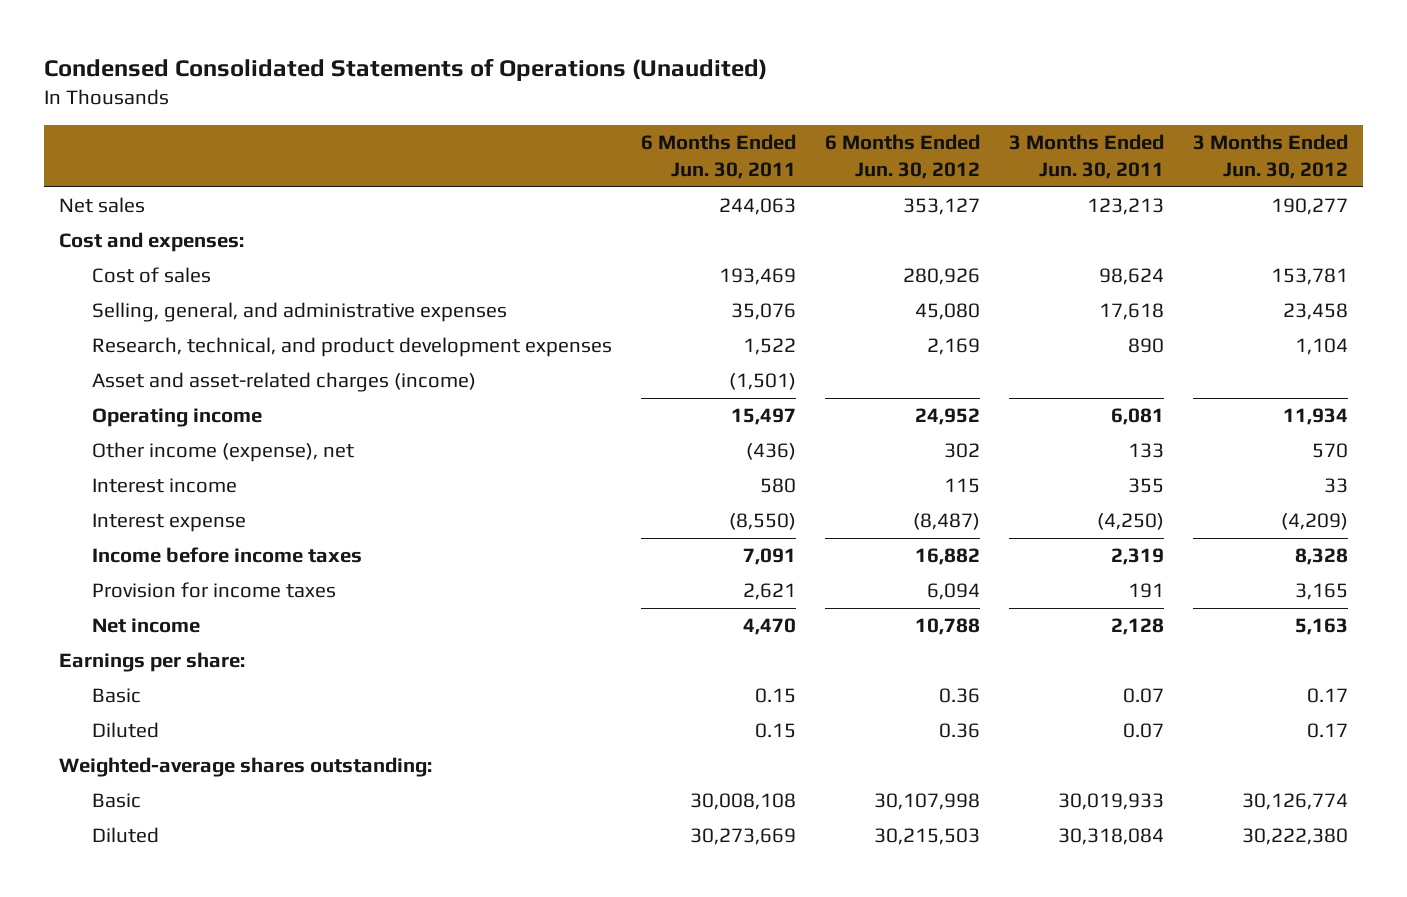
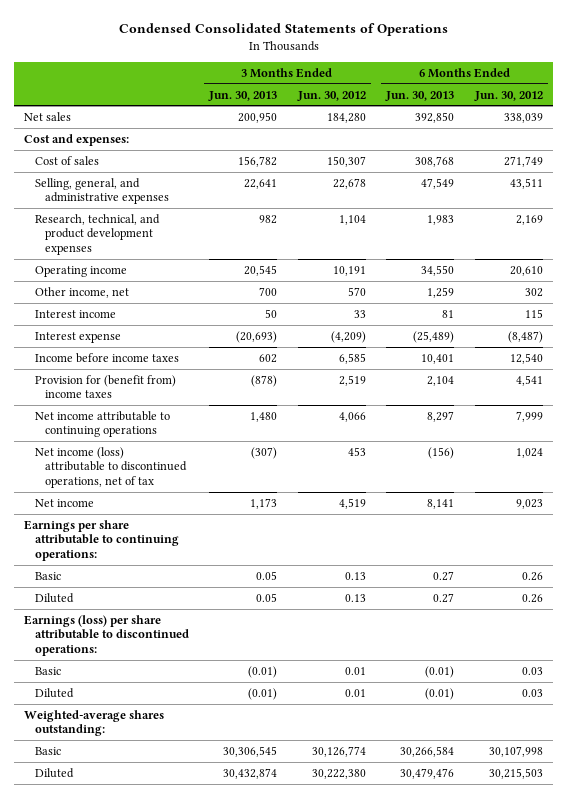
- Condensed Consolidated Statements of Operations (Unaudited)
+ Condensed Consolidated Statements of Operations
- | 6 Months Ended Jun. 30, 2011 | 6 Months Ended Jun. 30, 2012 | 3 Months Ended Jun. 30, 2011 | 3 Months Ended Jun. 30, 2012
+ | 3 Months Ended Jun. 30, 2013 | 3 Months Ended Jun. 30, 2012 | 6 Months Ended Jun. 30, 2013 | 6 Months Ended Jun. 30, 2012
- Net sales | 244,063 | 353,127 | 123,213 | 190,277
+ Net sales | 200,950 | 184,280 | 392,850 | 338,039
- Cost of sales | 193,469 | 280,926 | 98,624 | 153,781
- Selling, general, and administrative expenses | 35,076 | 45,080 | 17,618 | 23,458
+ Cost of sales | 156,782 | 150,307 | 308,768 | 271,749
+ Selling, general, and administrative expenses | 22,641 | 22,678 | 47,549 | 43,511
- Asset and asset-related charges (income) | (1,501) | | |
- Operating income | 15,497 | 24,952 | 6,081 | 11,934
- Other income (expense), net | (436) | 302 | 133 | 570
+ Operating income | 20,545 | 10,191 | 34,550 | 20,610
+ Other income, net | 700 | 570 | 1,259 | 302
- Income before income taxes | 7,091 | 16,882 | 2,319 | 8,328
- Provision for income taxes | 2,621 | 6,094 | 191 | 3,165
- Net income | 4,470 | 10,788 | 2,128 | 5,163
- Earnings per share:
- Basic | 0.15 | 0.36 | 0.07 | 0.17
- Diluted | 0.15 | 0.36 | 0.07 | 0.17
+ Income before income taxes | 602 | 6,585 | 10,401 | 12,540
+ Provision for (benefit from) income taxes | (878) | 2,519 | 2,104 | 4,541
+ Net income attributable to continuing operations | 1,480 | 4,066 | 8,297 | 7,999
+ Net income (loss) attributable to discontinued operations, net of tax | (307) | 453 | (156) | 1,024
+ Net income | 1,173 | 4,519 | 8,141 | 9,023
+ Earnings per share attributable to continuing operations:
+ Basic | 0.05 | 0.13 | 0.27 | 0.26
+ Diluted | 0.05 | 0.13 | 0.27 | 0.26
+ Earnings (loss) per share attributable to discontinued operations:
+ Basic | (0.01) | 0.01 | (0.01) | 0.03
+ Diluted | (0.01) | 0.01 | (0.01) | 0.03

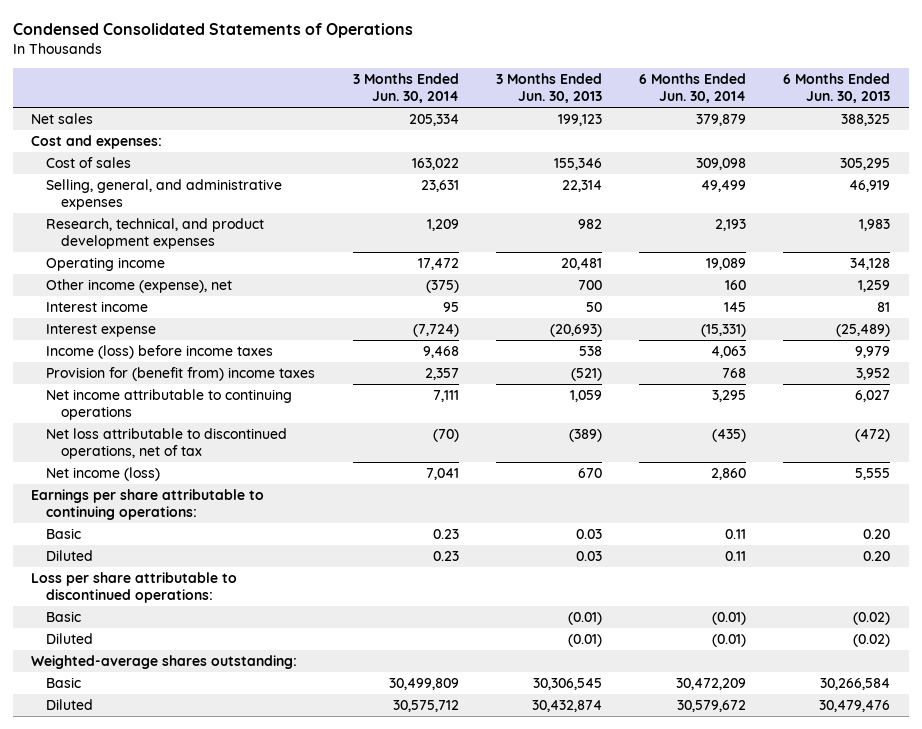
- | 3 Months Ended Jun. 30, 2013 | 3 Months Ended Jun. 30, 2012 | 6 Months Ended Jun. 30, 2013 | 6 Months Ended Jun. 30, 2012
+ | 3 Months Ended Jun. 30, 2014 | 3 Months Ended Jun. 30, 2013 | 6 Months Ended Jun. 30, 2014 | 6 Months Ended Jun. 30, 2013
- Net sales | 200,950 | 184,280 | 392,850 | 338,039
+ Net sales | 205,334 | 199,123 | 379,879 | 388,325
- Cost of sales | 156,782 | 150,307 | 308,768 | 271,749
- Selling, general, and administrative expenses | 22,641 | 22,678 | 47,549 | 43,511
+ Cost of sales | 163,022 | 155,346 | 309,098 | 305,295
+ Selling, general, and administrative expenses | 23,631 | 22,314 | 49,499 | 46,919
- Operating income | 20,545 | 10,191 | 34,550 | 20,610
- Other income, net | 700 | 570 | 1,259 | 302
+ Operating income | 17,472 | 20,481 | 19,089 | 34,128
+ Other income (expense), net | (375) | 700 | 160 | 1,259
- Income before income taxes | 602 | 6,585 | 10,401 | 12,540
- Provision for (benefit from) income taxes | (878) | 2,519 | 2,104 | 4,541
- Net income attributable to continuing operations | 1,480 | 4,066 | 8,297 | 7,999
- Net income (loss) attributable to discontinued operations, net of tax | (307) | 453 | (156) | 1,024
- Net income | 1,173 | 4,519 | 8,141 | 9,023
+ Income (loss) before income taxes | 9,468 | 538 | 4,063 | 9,979
+ Provision for (benefit from) income taxes | 2,357 | (521) | 768 | 3,952
+ Net income attributable to continuing operations | 7,111 | 1,059 | 3,295 | 6,027
+ Net loss attributable to discontinued operations, net of tax | (70) | (389) | (435) | (472)
+ Net income (loss) | 7,041 | 670 | 2,860 | 5,555
- Basic | 0.05 | 0.13 | 0.27 | 0.26
- Diluted | 0.05 | 0.13 | 0.27 | 0.26
- Earnings (loss) per share attributable to discontinued operations:
- Basic | (0.01) | 0.01 | (0.01) | 0.03
- Diluted | (0.01) | 0.01 | (0.01) | 0.03
+ Basic | 0.23 | 0.03 | 0.11 | 0.20
+ Diluted | 0.23 | 0.03 | 0.11 | 0.20
+ Loss per share attributable to discontinued operations:
+ Basic | | (0.01) | (0.01) | (0.02)
+ Diluted | | (0.01) | (0.01) | (0.02)

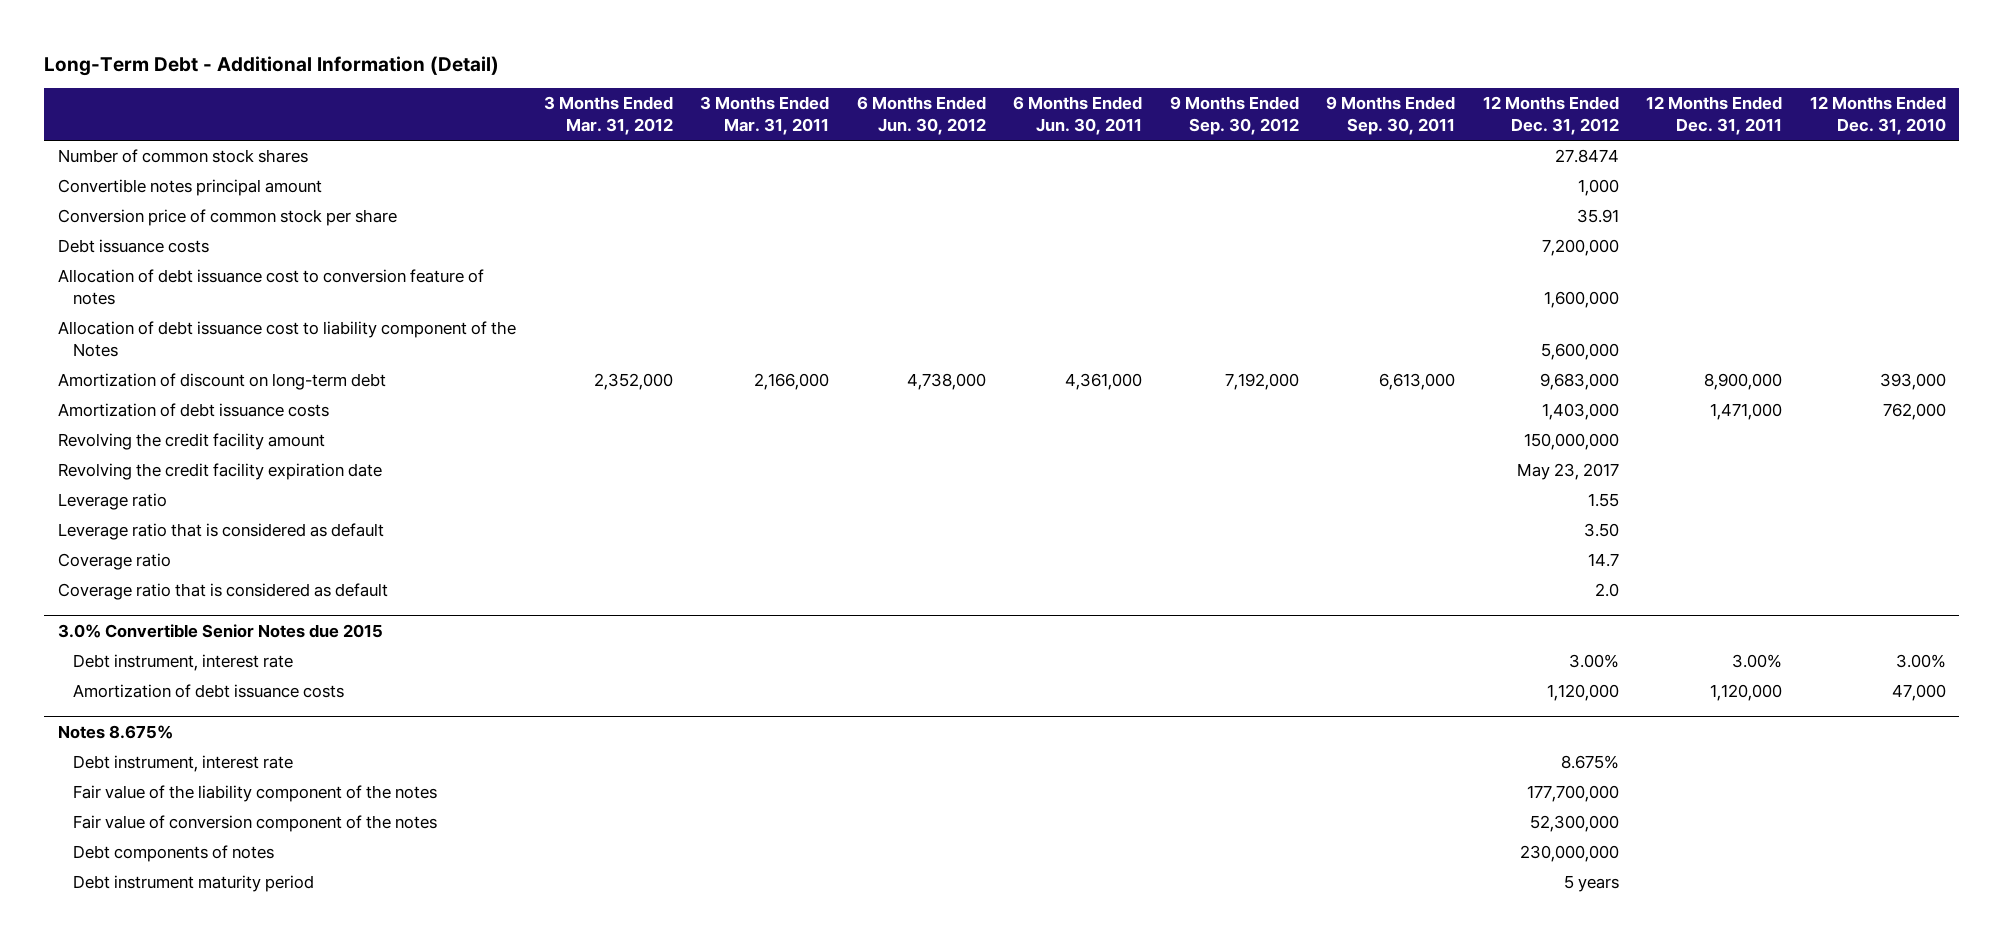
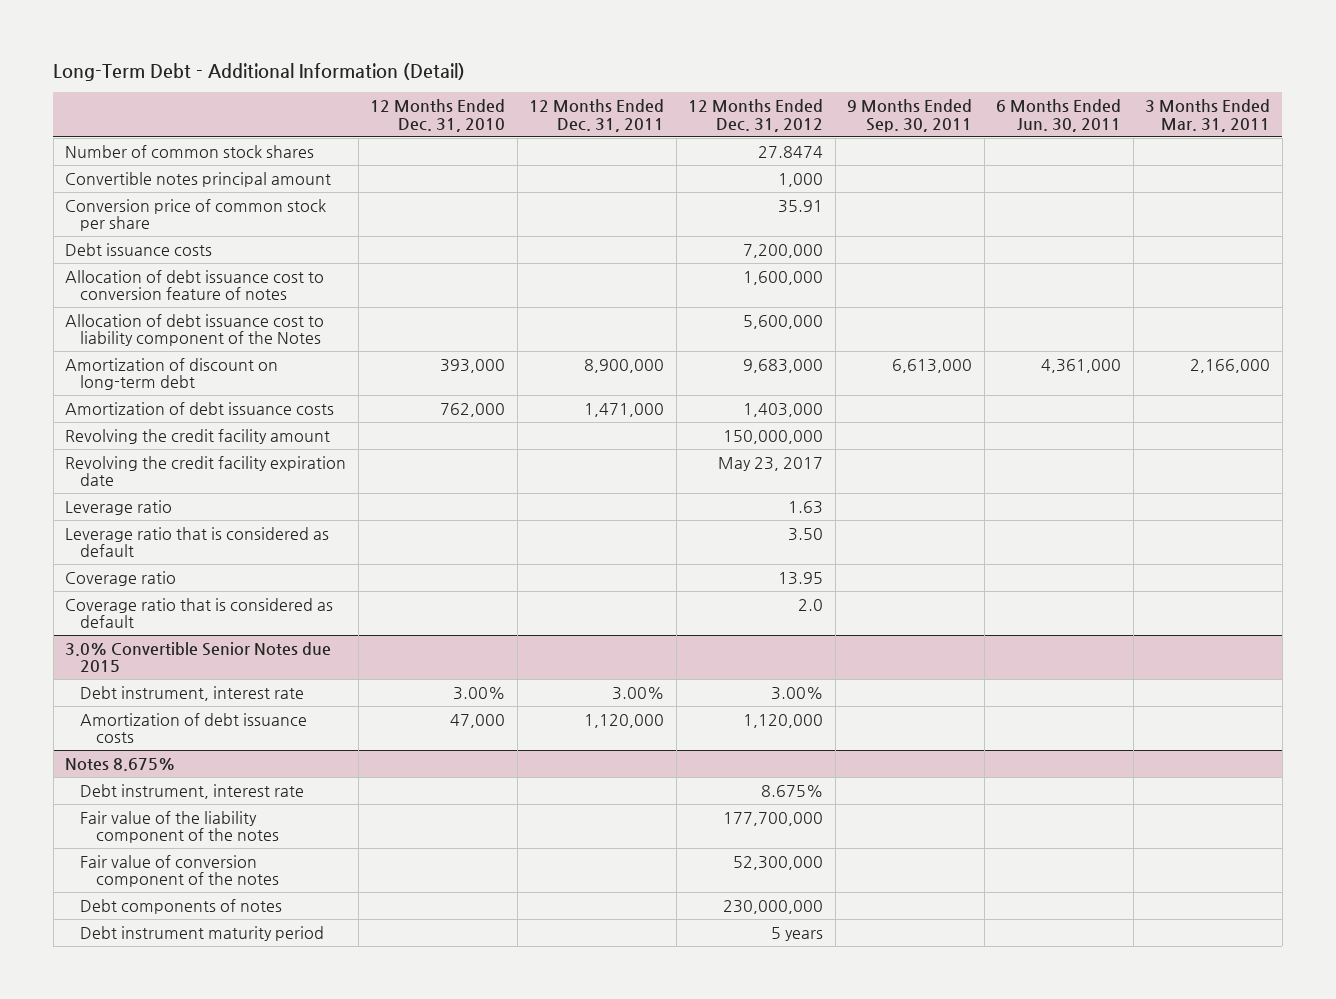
- | 3 Months Ended Mar. 31, 2012 | 3 Months Ended Mar. 31, 2011 | 6 Months Ended Jun. 30, 2012 | 6 Months Ended Jun. 30, 2011 | 9 Months Ended Sep. 30, 2012 | 9 Months Ended Sep. 30, 2011 | 12 Months Ended Dec. 31, 2012 | 12 Months Ended Dec. 31, 2011 | 12 Months Ended Dec. 31, 2010
+ | 12 Months Ended Dec. 31, 2010 | 12 Months Ended Dec. 31, 2011 | 12 Months Ended Dec. 31, 2012 | 9 Months Ended Sep. 30, 2011 | 6 Months Ended Jun. 30, 2011 | 3 Months Ended Mar. 31, 2011
- Leverage ratio | | | | | | | 1.55 | |
+ Leverage ratio | | | 1.63 | | |
- Coverage ratio | | | | | | | 14.7 | |
+ Coverage ratio | | | 13.95 | | |

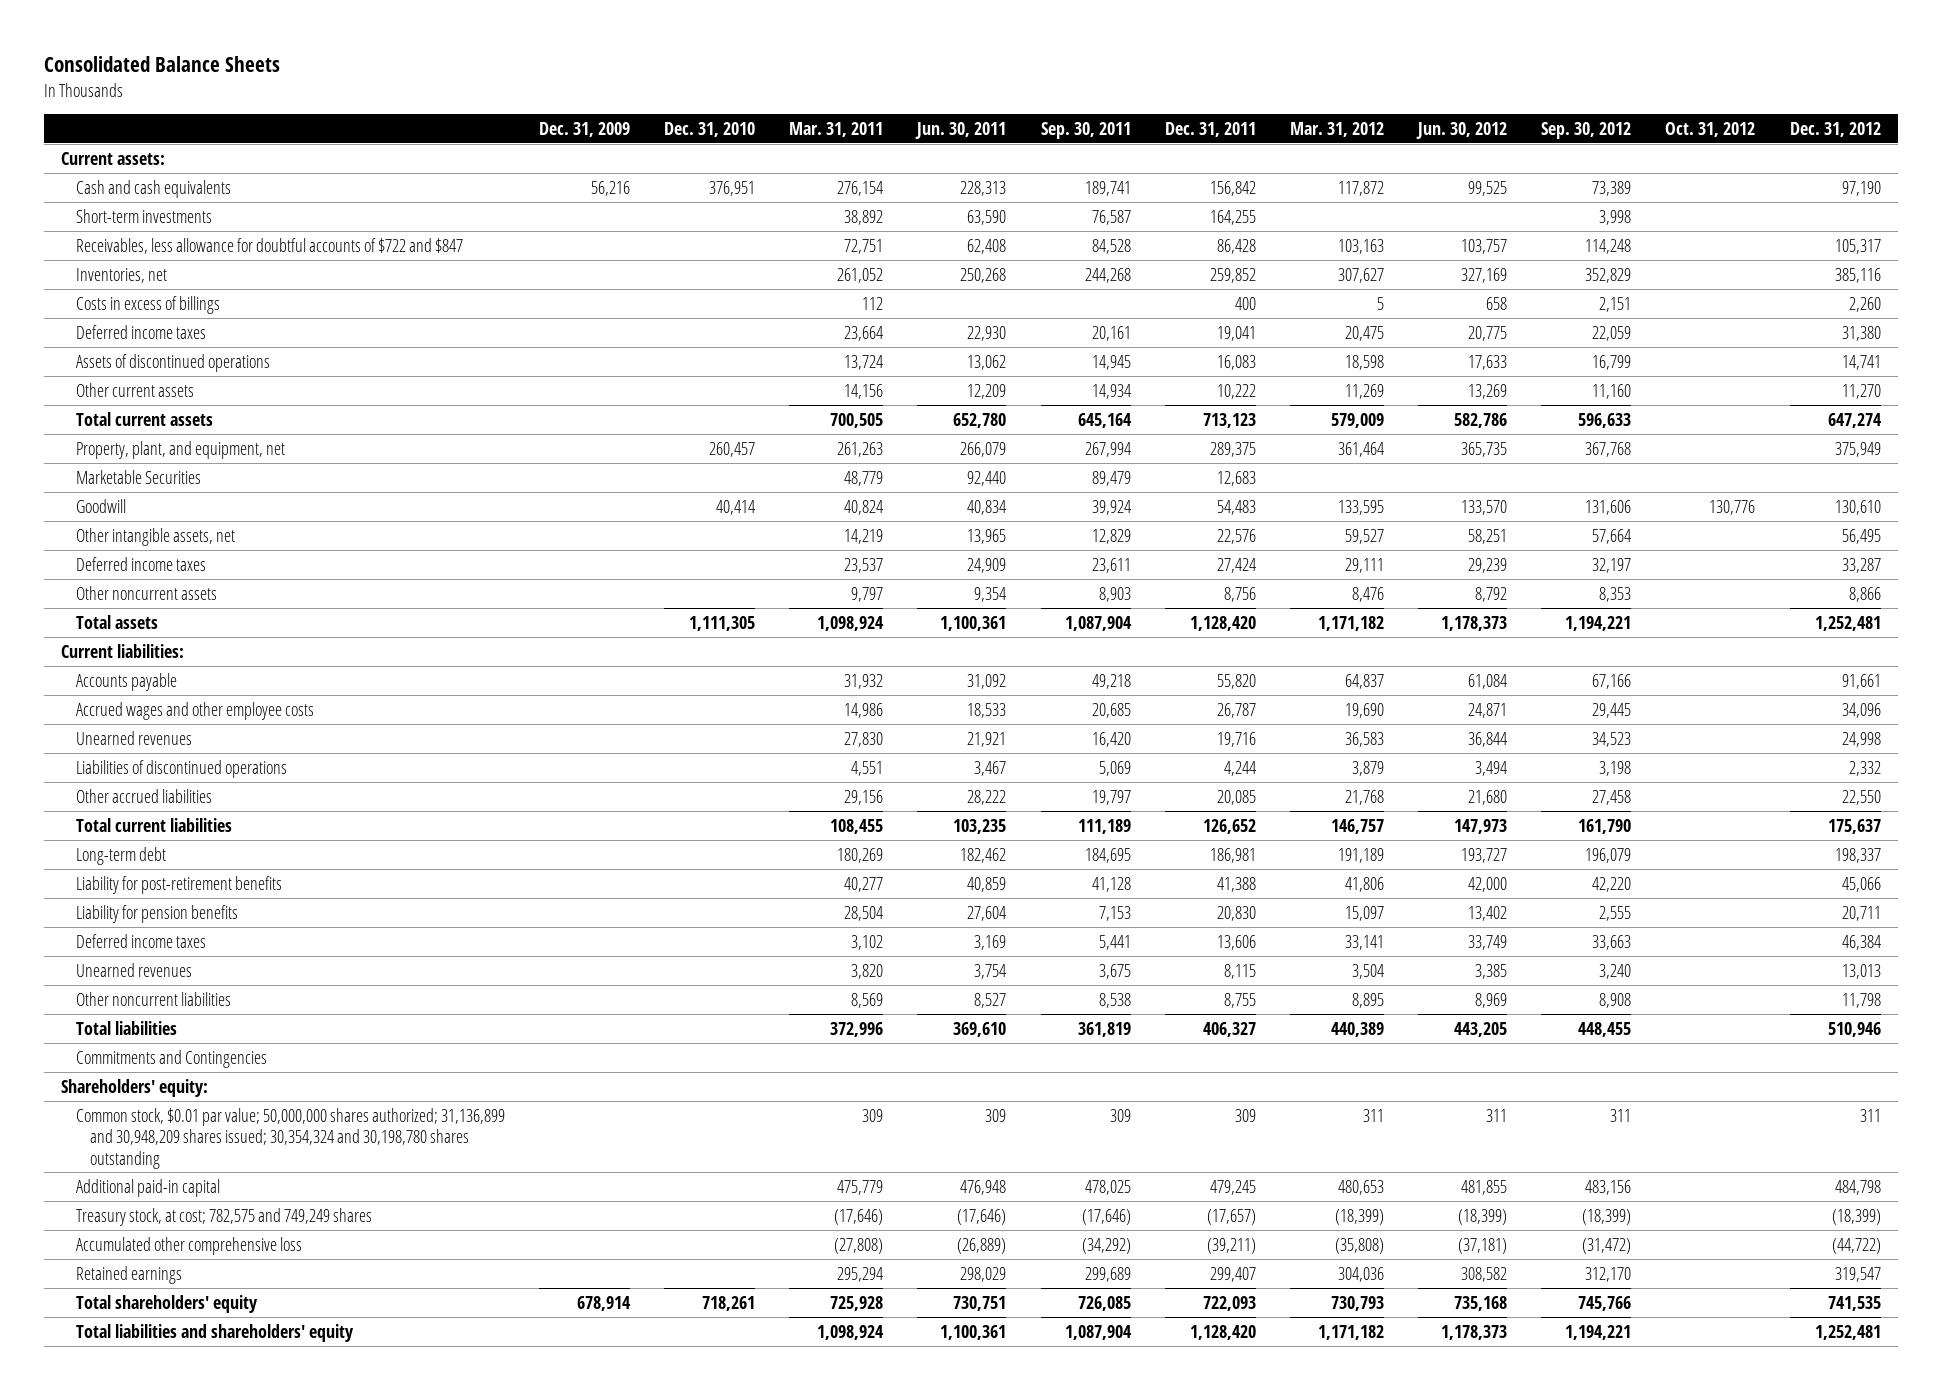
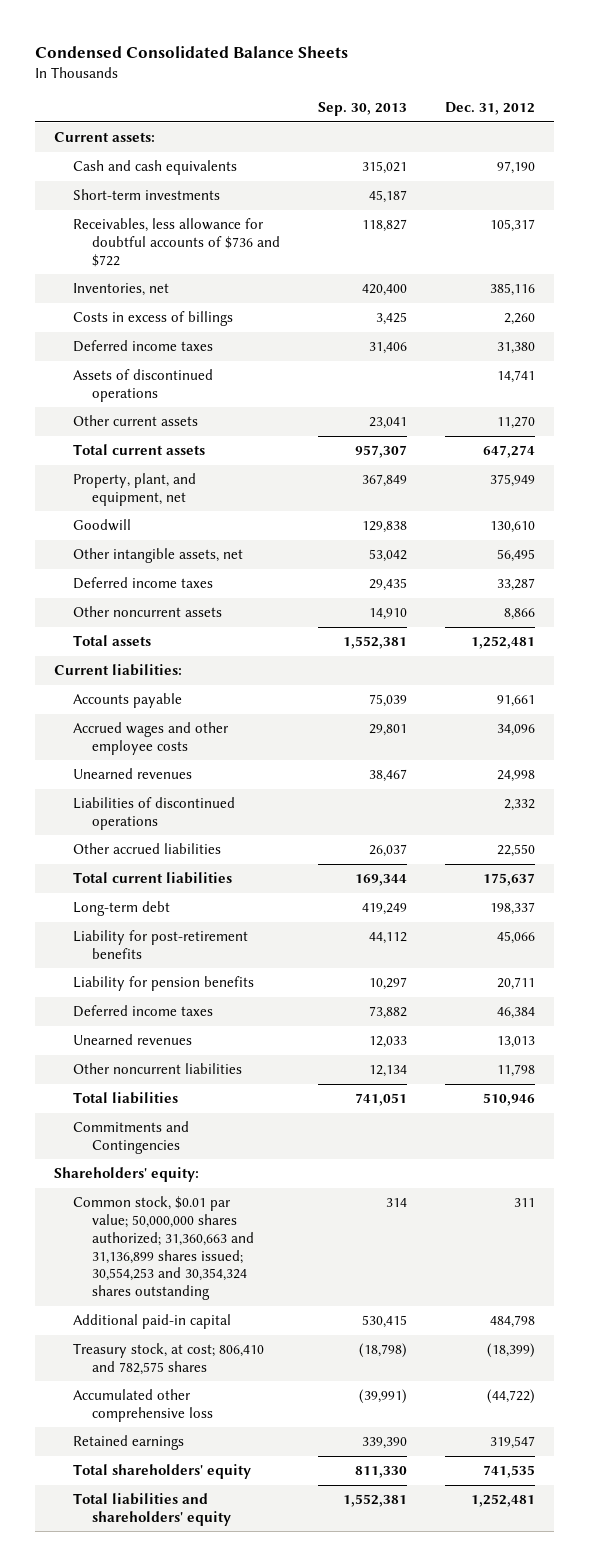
- Consolidated Balance Sheets
+ Condensed Consolidated Balance Sheets
- | Dec. 31, 2009 | Dec. 31, 2010 | Mar. 31, 2011 | Jun. 30, 2011 | Sep. 30, 2011 | Dec. 31, 2011 | Mar. 31, 2012 | Jun. 30, 2012 | Sep. 30, 2012 | Oct. 31, 2012 | Dec. 31, 2012
+ | Sep. 30, 2013 | Dec. 31, 2012
- Receivables, less allowance for doubtful accounts of $722 and $847 | | | 72,751 | 62,408 | 84,528 | 86,428 | 103,163 | 103,757 | 114,248 | | 105,317
+ Receivables, less allowance for doubtful accounts of $736 and $722 | 118,827 | 105,317
- Marketable Securities | | | 48,779 | 92,440 | 89,479 | 12,683 | | | | |
- Common stock, $0.01 par value; 50,000,000 shares authorized; 31,136,899 and 30,948,209 shares issued; 30,354,324 and 30,198,780 shares outstanding | | | 309 | 309 | 309 | 309 | 311 | 311 | 311 | | 311
+ Common stock, $0.01 par value; 50,000,000 shares authorized; 31,360,663 and 31,136,899 shares issued; 30,554,253 and 30,354,324 shares outstanding | 314 | 311
- Treasury stock, at cost; 782,575 and 749,249 shares | | | (17,646) | (17,646) | (17,646) | (17,657) | (18,399) | (18,399) | (18,399) | | (18,399)
+ Treasury stock, at cost; 806,410 and 782,575 shares | (18,798) | (18,399)

